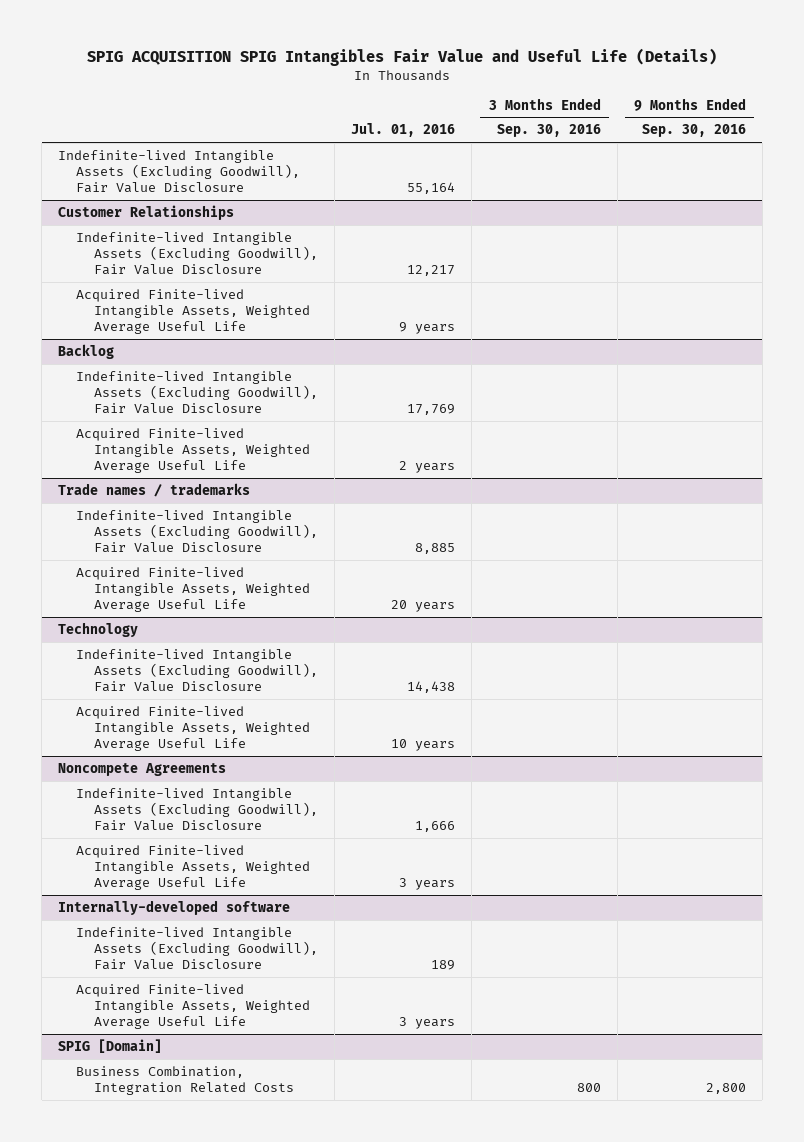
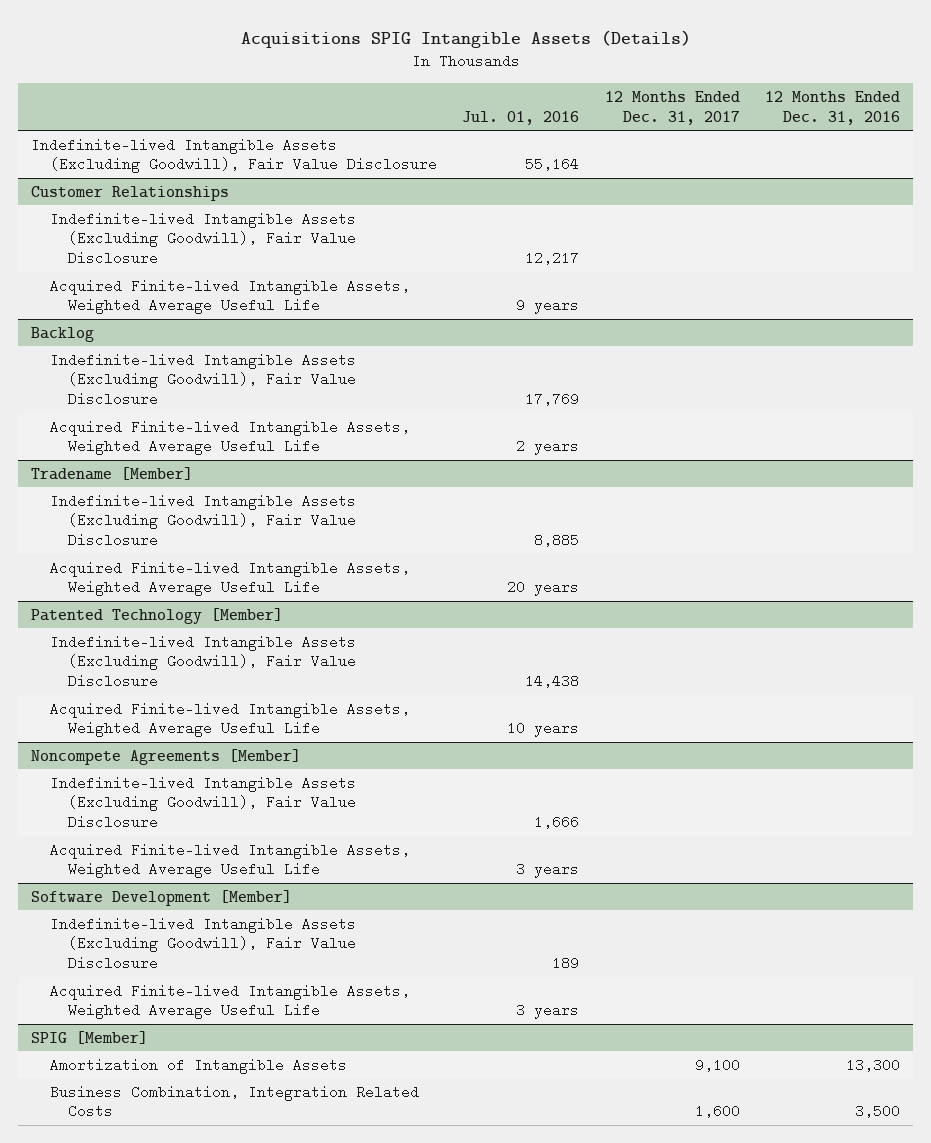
- SPIG ACQUISITION SPIG Intangibles Fair Value and Useful Life (Details)
+ Acquisitions SPIG Intangible Assets (Details)
- | Jul. 01, 2016 | 3 Months Ended Sep. 30, 2016 | 9 Months Ended Sep. 30, 2016
+ | Jul. 01, 2016 | 12 Months Ended Dec. 31, 2017 | 12 Months Ended Dec. 31, 2016
- Trade names / trademarks
+ Tradename [Member]
- Technology
+ Patented Technology [Member]
- Noncompete Agreements
+ Noncompete Agreements [Member]
- Internally-developed software
+ Software Development [Member]
- SPIG [Domain]
+ SPIG [Member]
+ Amortization of Intangible Assets | | 9,100 | 13,300

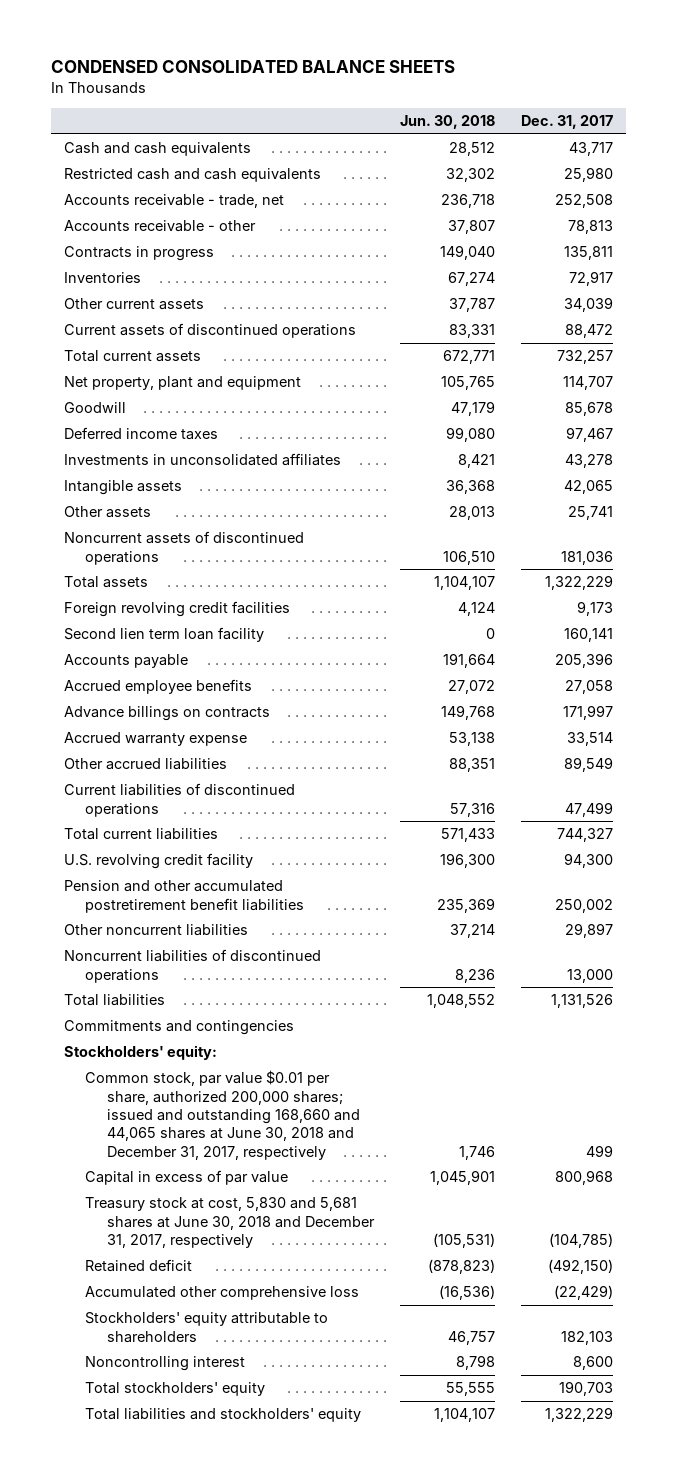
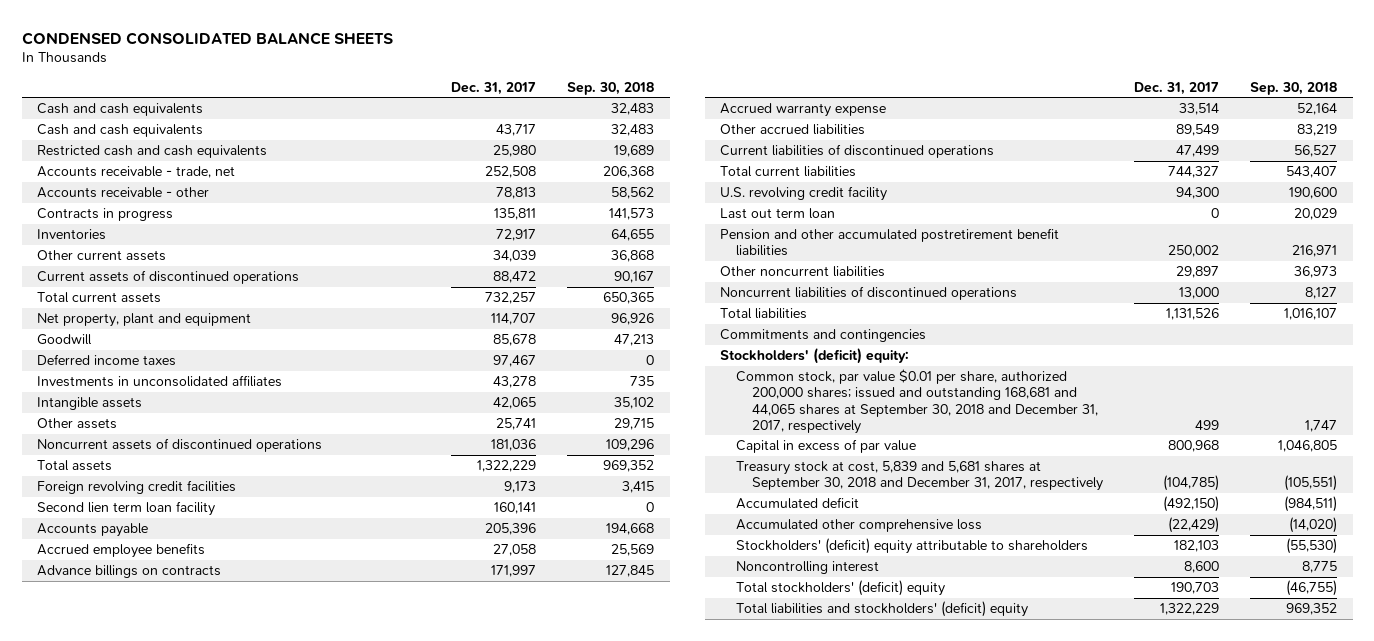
- | Jun. 30, 2018 | Dec. 31, 2017
+ | Dec. 31, 2017 | Sep. 30, 2018
+ Cash and cash equivalents | | 32,483
+ Last out term loan | 0 | 20,029
- Stockholders' equity:
- Common stock, par value $0.01 per share, authorized 200,000 shares; issued and outstanding 168,660 and 44,065 shares at June 30, 2018 and December 31, 2017, respectively | 1,746 | 499
+ Stockholders' (deficit) equity:
+ Common stock, par value $0.01 per share, authorized 200,000 shares; issued and outstanding 168,681 and 44,065 shares at September 30, 2018 and December 31, 2017, respectively | 499 | 1,747
- Treasury stock at cost, 5,830 and 5,681 shares at June 30, 2018 and December 31, 2017, respectively | (105,531) | (104,785)
- Retained deficit | (878,823) | (492,150)
+ Treasury stock at cost, 5,839 and 5,681 shares at September 30, 2018 and December 31, 2017, respectively | (104,785) | (105,551)
+ Accumulated deficit | (492,150) | (984,511)
- Stockholders' equity attributable to shareholders | 46,757 | 182,103
+ Stockholders' (deficit) equity attributable to shareholders | 182,103 | (55,530)
- Total stockholders' equity | 55,555 | 190,703
- Total liabilities and stockholders' equity | 1,104,107 | 1,322,229
+ Total stockholders' (deficit) equity | 190,703 | (46,755)
+ Total liabilities and stockholders' (deficit) equity | 1,322,229 | 969,352

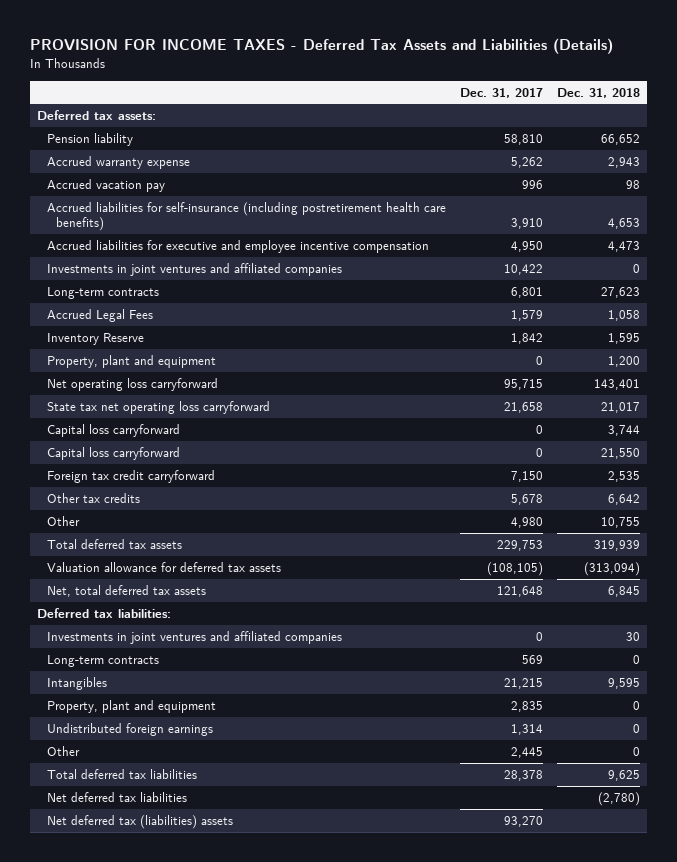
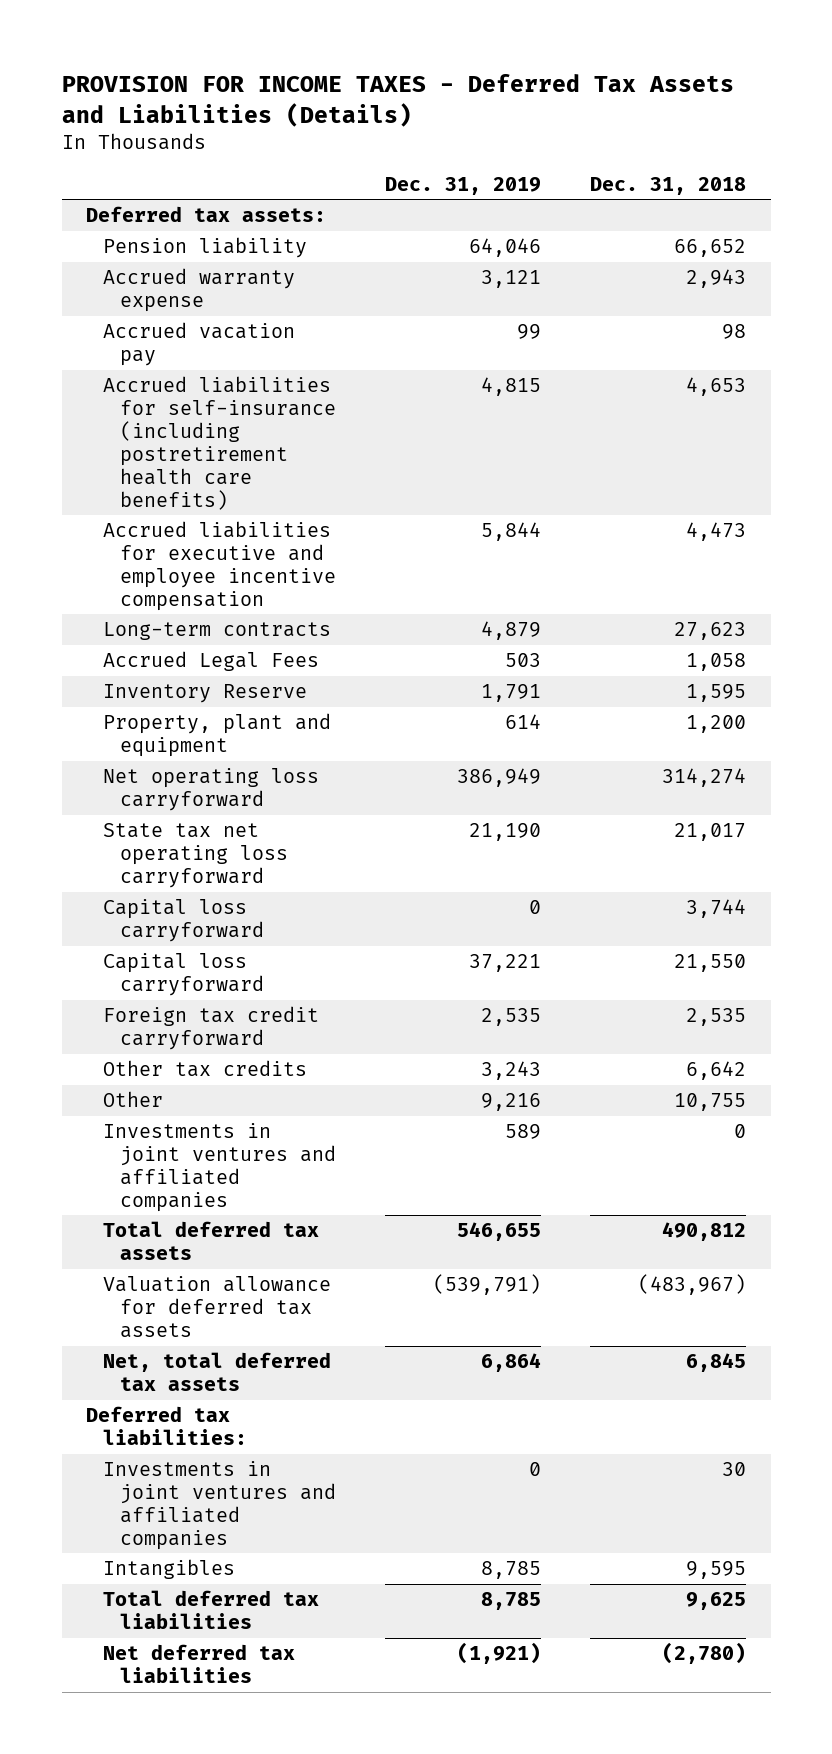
- | Dec. 31, 2017 | Dec. 31, 2018
+ | Dec. 31, 2019 | Dec. 31, 2018
- Net operating loss carryforward | 95,715 | 143,401
+ Net operating loss carryforward | 386,949 | 314,274
- Total deferred tax assets | 229,753 | 319,939
- Valuation allowance for deferred tax assets | (108,105) | (313,094)
moved down: Investments in joint ventures and affiliated companies | 589 | 0
+ Total deferred tax assets | 546,655 | 490,812
+ Valuation allowance for deferred tax assets | (539,791) | (483,967)
- Long-term contracts | 569 | 0
- Property, plant and equipment | 2,835 | 0
- Undistributed foreign earnings | 1,314 | 0
- Other | 2,445 | 0
- Net deferred tax (liabilities) assets | 93,270 |

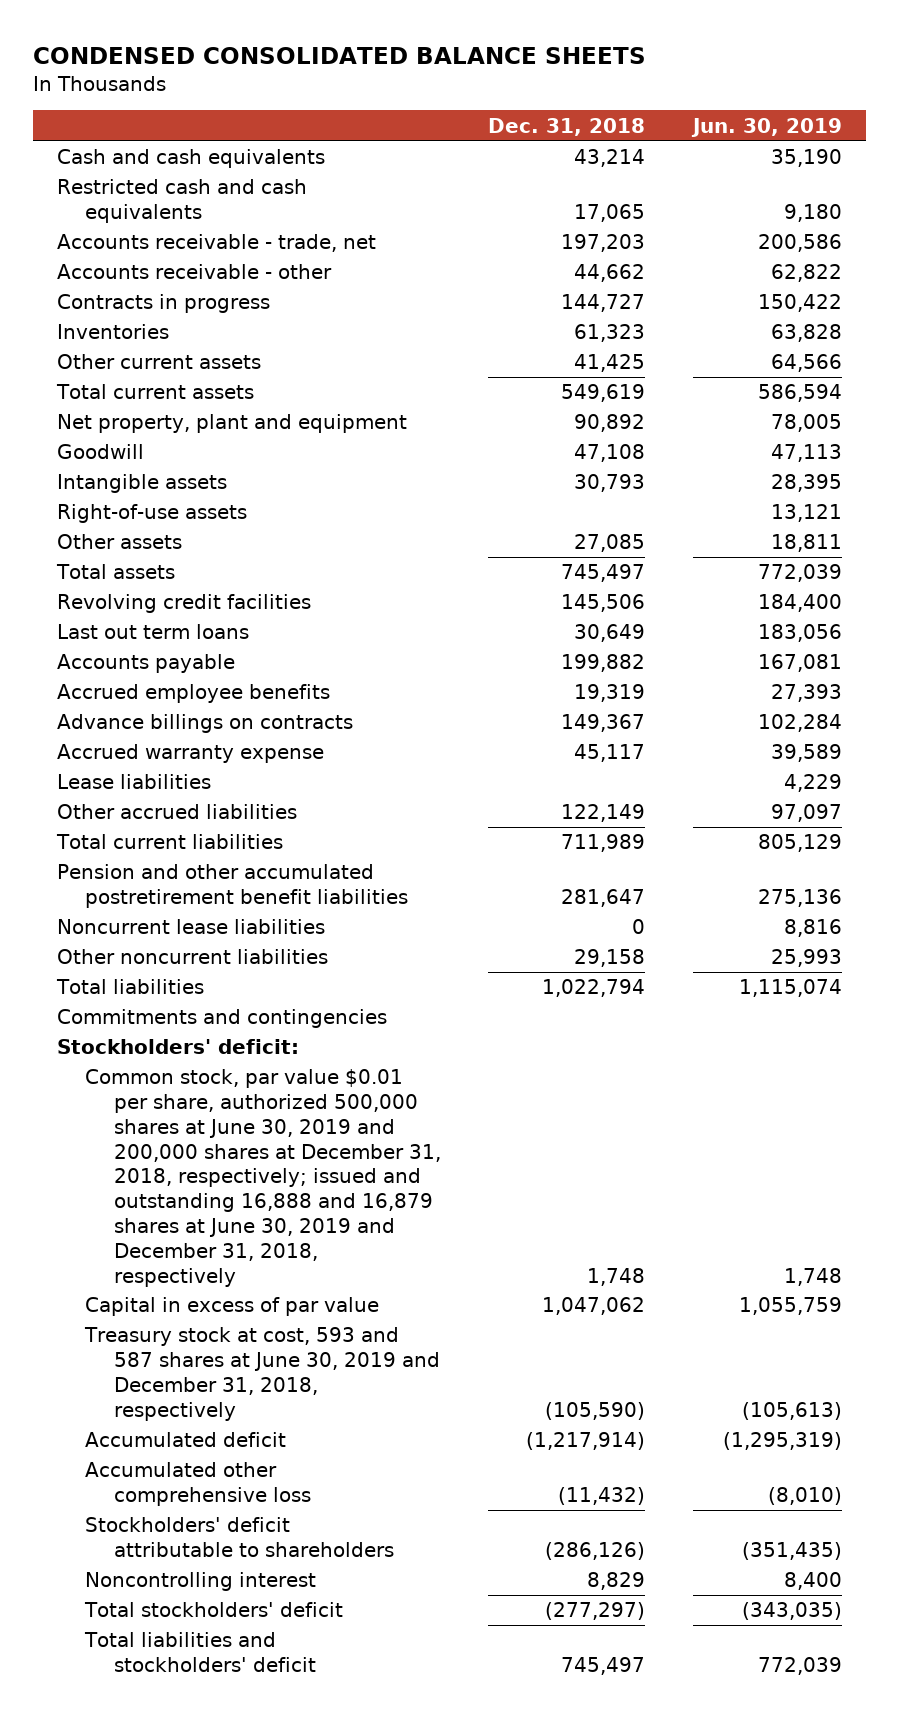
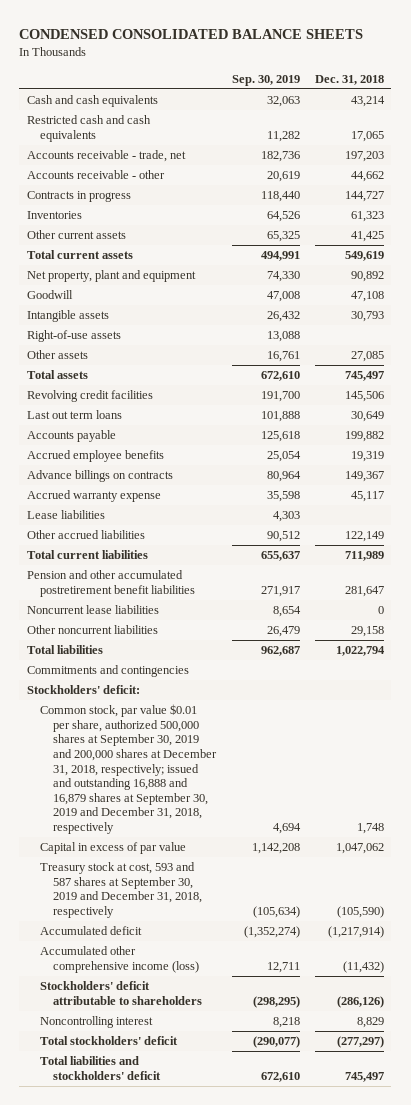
- | Dec. 31, 2018 | Jun. 30, 2019
+ | Sep. 30, 2019 | Dec. 31, 2018
- Common stock, par value $0.01 per share, authorized 500,000 shares at June 30, 2019 and 200,000 shares at December 31, 2018, respectively; issued and outstanding 16,888 and 16,879 shares at June 30, 2019 and December 31, 2018, respectively | 1,748 | 1,748
+ Common stock, par value $0.01 per share, authorized 500,000 shares at September 30, 2019 and 200,000 shares at December 31, 2018, respectively; issued and outstanding 16,888 and 16,879 shares at September 30, 2019 and December 31, 2018, respectively | 4,694 | 1,748
- Treasury stock at cost, 593 and 587 shares at June 30, 2019 and December 31, 2018, respectively | (105,590) | (105,613)
+ Treasury stock at cost, 593 and 587 shares at September 30, 2019 and December 31, 2018, respectively | (105,634) | (105,590)
- Accumulated other comprehensive loss | (11,432) | (8,010)
+ Accumulated other comprehensive income (loss) | 12,711 | (11,432)

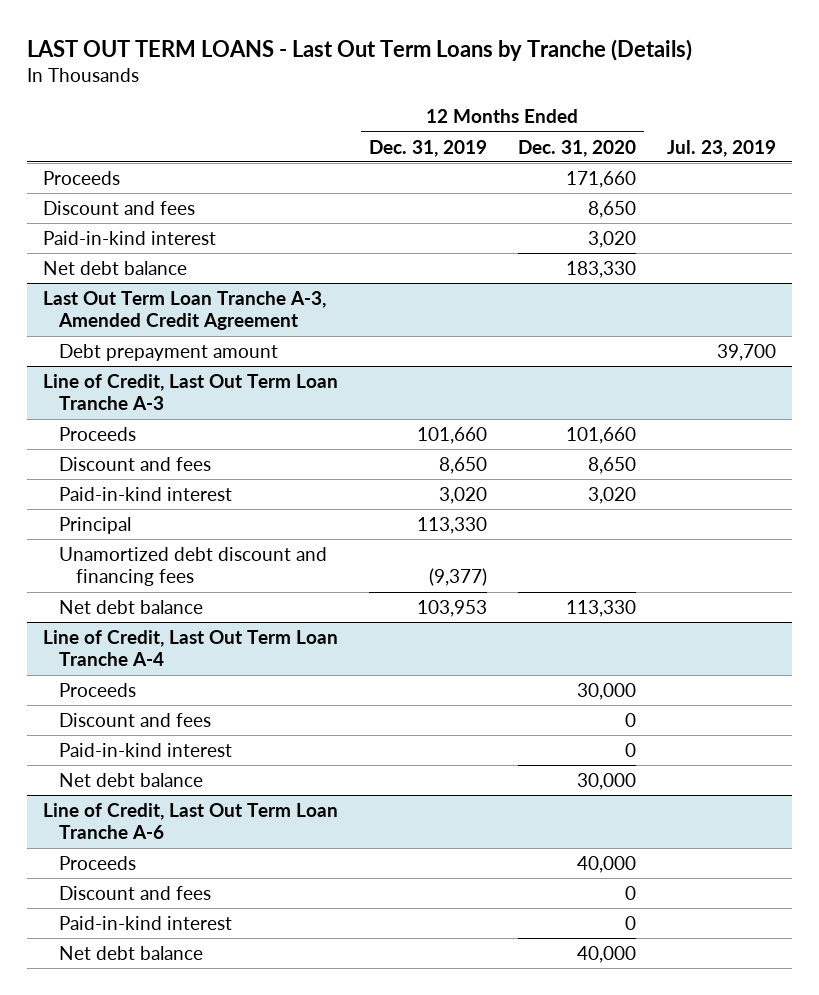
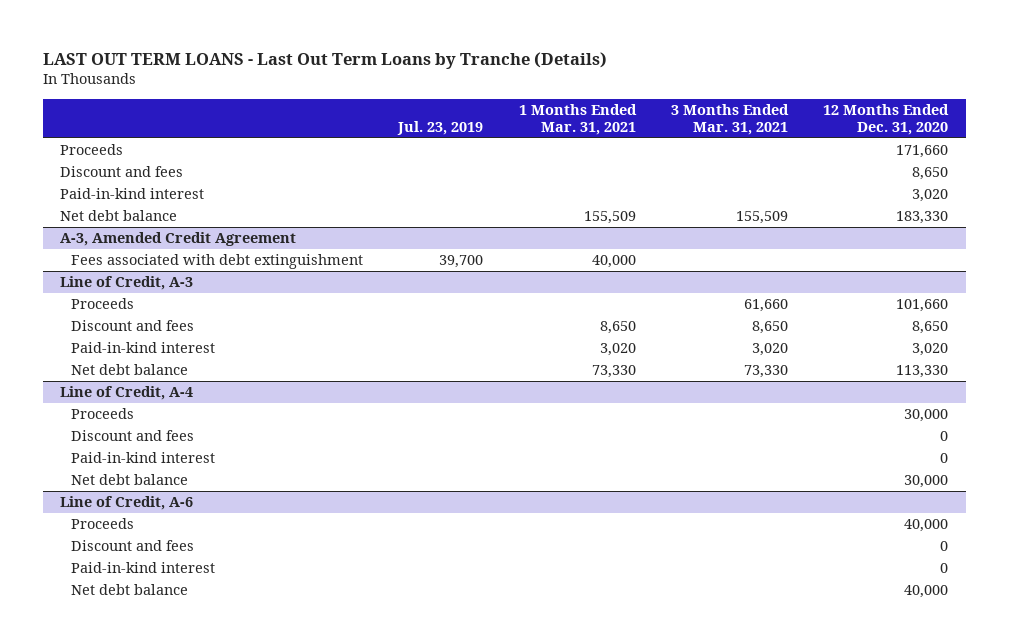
- | 12 Months Ended Dec. 31, 2019 | 12 Months Ended Dec. 31, 2020 | Jul. 23, 2019
+ | Jul. 23, 2019 | 1 Months Ended Mar. 31, 2021 | 3 Months Ended Mar. 31, 2021 | 12 Months Ended Dec. 31, 2020
- Last Out Term Loan Tranche A-3, Amended Credit Agreement
- Debt prepayment amount | | | 39,700
- Line of Credit, Last Out Term Loan Tranche A-3
+ A-3, Amended Credit Agreement
+ Fees associated with debt extinguishment | 39,700 | 40,000 | |
+ Line of Credit, A-3
- Principal | 113,330 | |
- Unamortized debt discount and financing fees | (9,377) | |
- Line of Credit, Last Out Term Loan Tranche A-4
+ Line of Credit, A-4
- Line of Credit, Last Out Term Loan Tranche A-6
+ Line of Credit, A-6

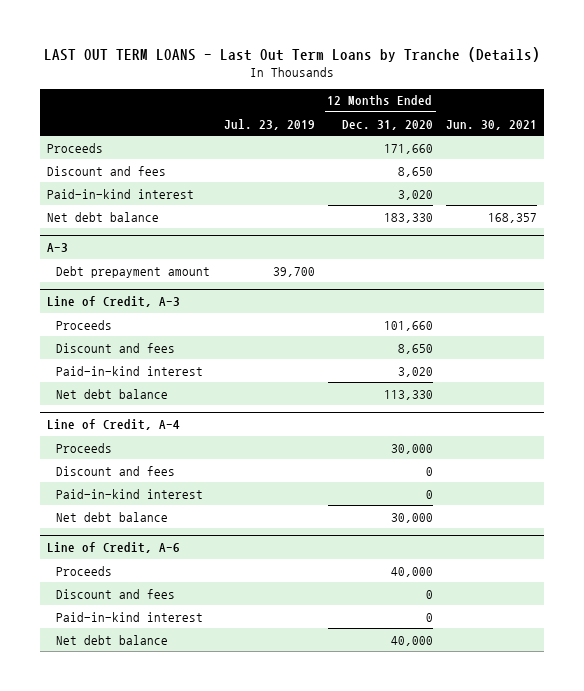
- | Jul. 23, 2019 | 1 Months Ended Mar. 31, 2021 | 3 Months Ended Mar. 31, 2021 | 12 Months Ended Dec. 31, 2020
+ | Jul. 23, 2019 | 12 Months Ended Dec. 31, 2020 | Jun. 30, 2021
- A-3, Amended Credit Agreement
- Fees associated with debt extinguishment | 39,700 | 40,000 | |
+ A-3
+ Debt prepayment amount | 39,700 | |

